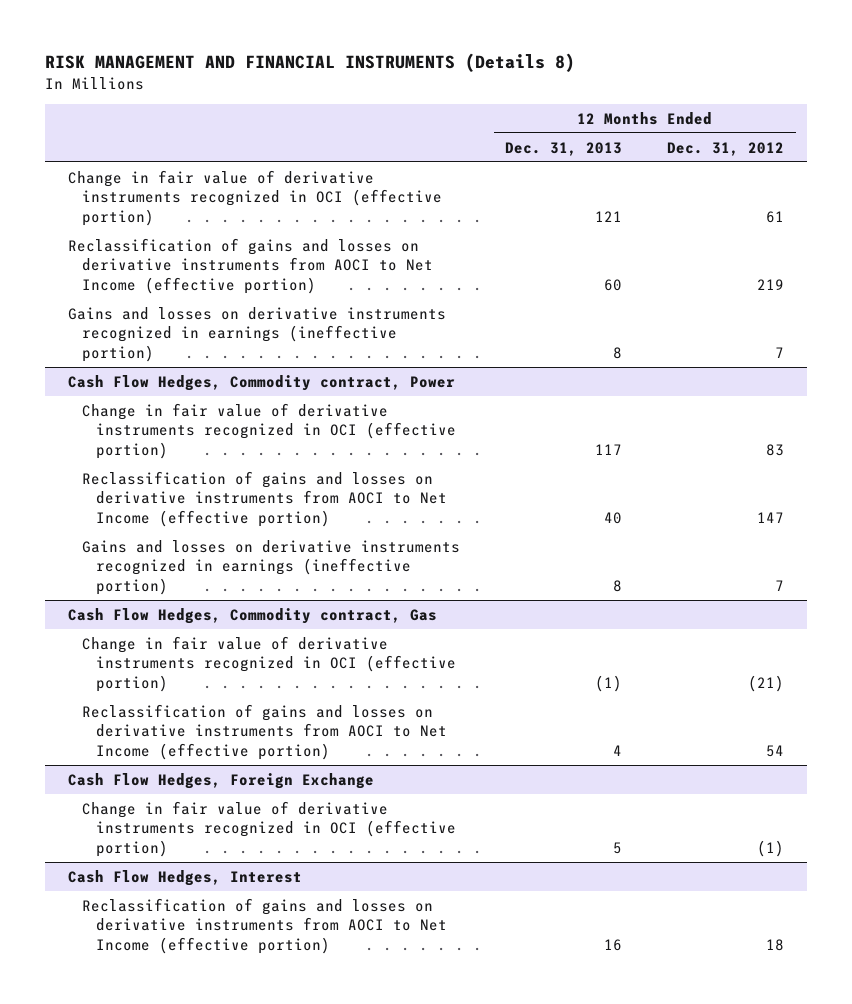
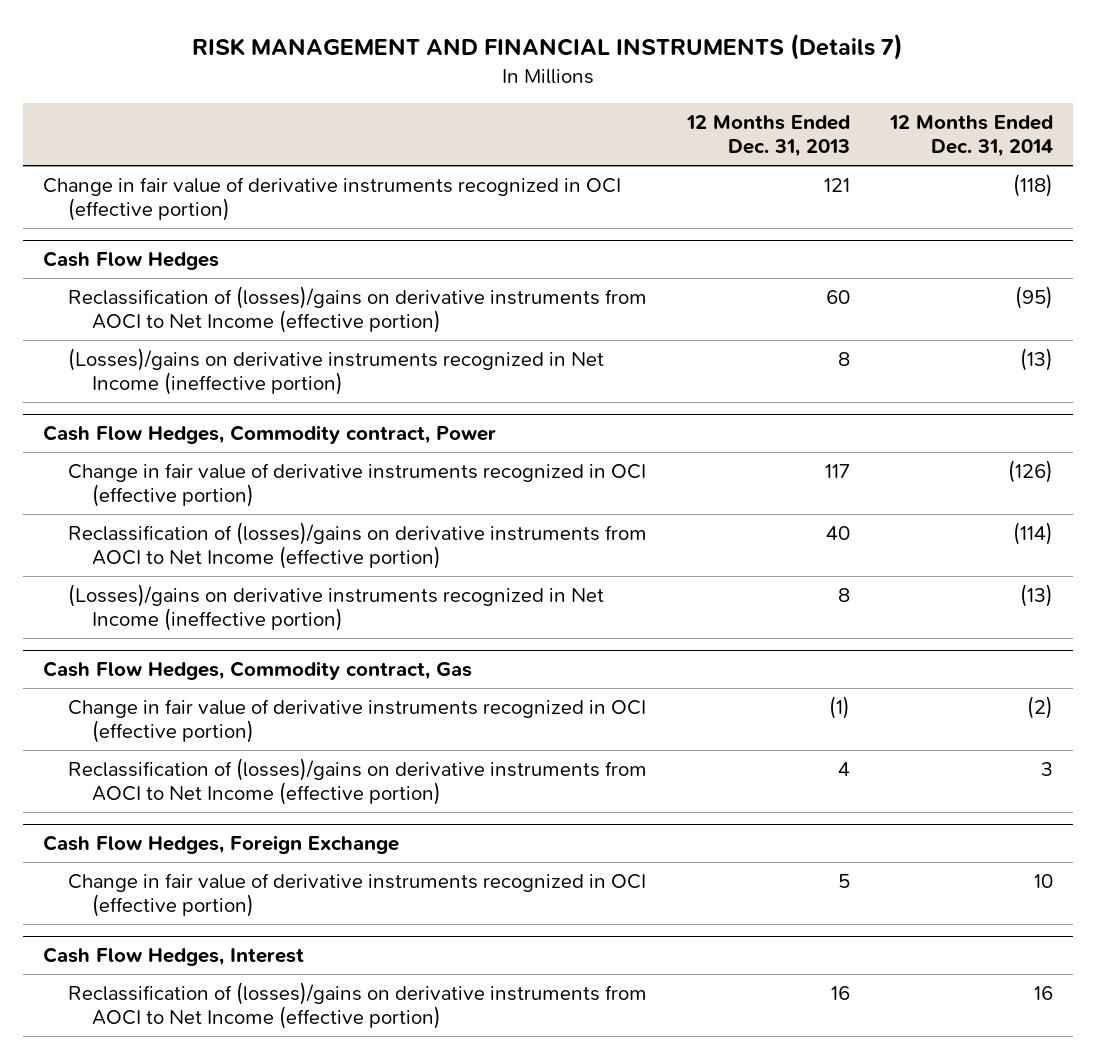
- RISK MANAGEMENT AND FINANCIAL INSTRUMENTS (Details 8)
+ RISK MANAGEMENT AND FINANCIAL INSTRUMENTS (Details 7)
- | 12 Months Ended Dec. 31, 2013 | 12 Months Ended Dec. 31, 2012
+ | 12 Months Ended Dec. 31, 2013 | 12 Months Ended Dec. 31, 2014
- Reclassification of gains and losses on derivative instruments from AOCI to Net Income (effective portion) | 60 | 219
- Gains and losses on derivative instruments recognized in earnings (ineffective portion) | 8 | 7
+ Cash Flow Hedges
+ Reclassification of (losses)/gains on derivative instruments from AOCI to Net Income (effective portion) | 60 | (95)
+ (Losses)/gains on derivative instruments recognized in Net Income (ineffective portion) | 8 | (13)
@ Cash Flow Hedges, Commodity contract, Power
- Reclassification of gains and losses on derivative instruments from AOCI to Net Income (effective portion) | 40 | 147
- Gains and losses on derivative instruments recognized in earnings (ineffective portion) | 8 | 7
+ Reclassification of (losses)/gains on derivative instruments from AOCI to Net Income (effective portion) | 40 | (114)
+ (Losses)/gains on derivative instruments recognized in Net Income (ineffective portion) | 8 | (13)
@ Cash Flow Hedges, Commodity contract, Gas
- Reclassification of gains and losses on derivative instruments from AOCI to Net Income (effective portion) | 4 | 54
+ Reclassification of (losses)/gains on derivative instruments from AOCI to Net Income (effective portion) | 4 | 3
@ Cash Flow Hedges, Interest
- Reclassification of gains and losses on derivative instruments from AOCI to Net Income (effective portion) | 16 | 18
+ Reclassification of (losses)/gains on derivative instruments from AOCI to Net Income (effective portion) | 16 | 16

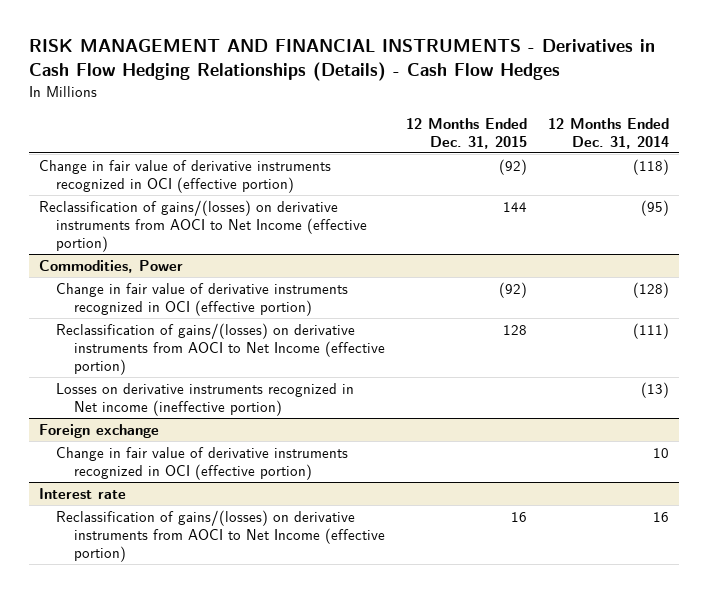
- RISK MANAGEMENT AND FINANCIAL INSTRUMENTS (Details 7)
+ RISK MANAGEMENT AND FINANCIAL INSTRUMENTS - Derivatives in Cash Flow Hedging Relationships (Details) - Cash Flow Hedges
- | 12 Months Ended Dec. 31, 2013 | 12 Months Ended Dec. 31, 2014
+ | 12 Months Ended Dec. 31, 2015 | 12 Months Ended Dec. 31, 2014
- Cash Flow Hedges
- Reclassification of (losses)/gains on derivative instruments from AOCI to Net Income (effective portion) | 60 | (95)
- (Losses)/gains on derivative instruments recognized in Net Income (ineffective portion) | 8 | (13)
- Cash Flow Hedges, Commodity contract, Power
- Change in fair value of derivative instruments recognized in OCI (effective portion) | 117 | (126)
- Reclassification of (losses)/gains on derivative instruments from AOCI to Net Income (effective portion) | 40 | (114)
- (Losses)/gains on derivative instruments recognized in Net Income (ineffective portion) | 8 | (13)
- Cash Flow Hedges, Commodity contract, Gas
- Change in fair value of derivative instruments recognized in OCI (effective portion) | (1) | (2)
- Reclassification of (losses)/gains on derivative instruments from AOCI to Net Income (effective portion) | 4 | 3
- Cash Flow Hedges, Foreign Exchange
+ Reclassification of gains/(losses) on derivative instruments from AOCI to Net Income (effective portion) | 144 | (95)
+ Commodities, Power
+ Change in fair value of derivative instruments recognized in OCI (effective portion) | (92) | (128)
+ Reclassification of gains/(losses) on derivative instruments from AOCI to Net Income (effective portion) | 128 | (111)
+ Losses on derivative instruments recognized in Net income (ineffective portion) | | (13)
+ Foreign exchange
- Cash Flow Hedges, Interest
- Reclassification of (losses)/gains on derivative instruments from AOCI to Net Income (effective portion) | 16 | 16
+ Interest rate
+ Reclassification of gains/(losses) on derivative instruments from AOCI to Net Income (effective portion) | 16 | 16

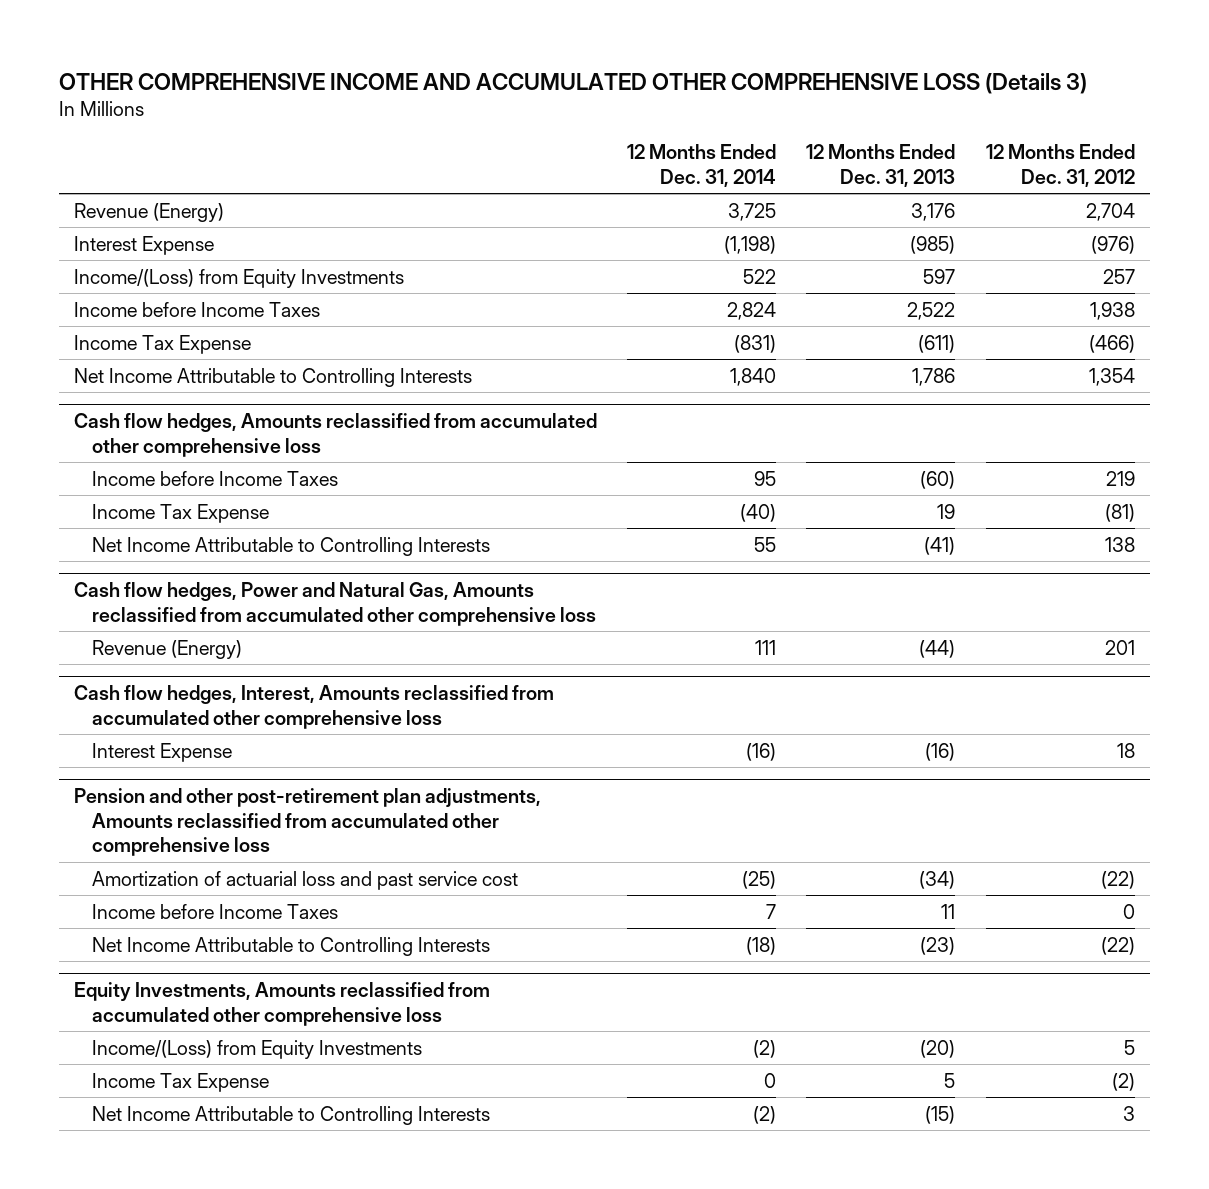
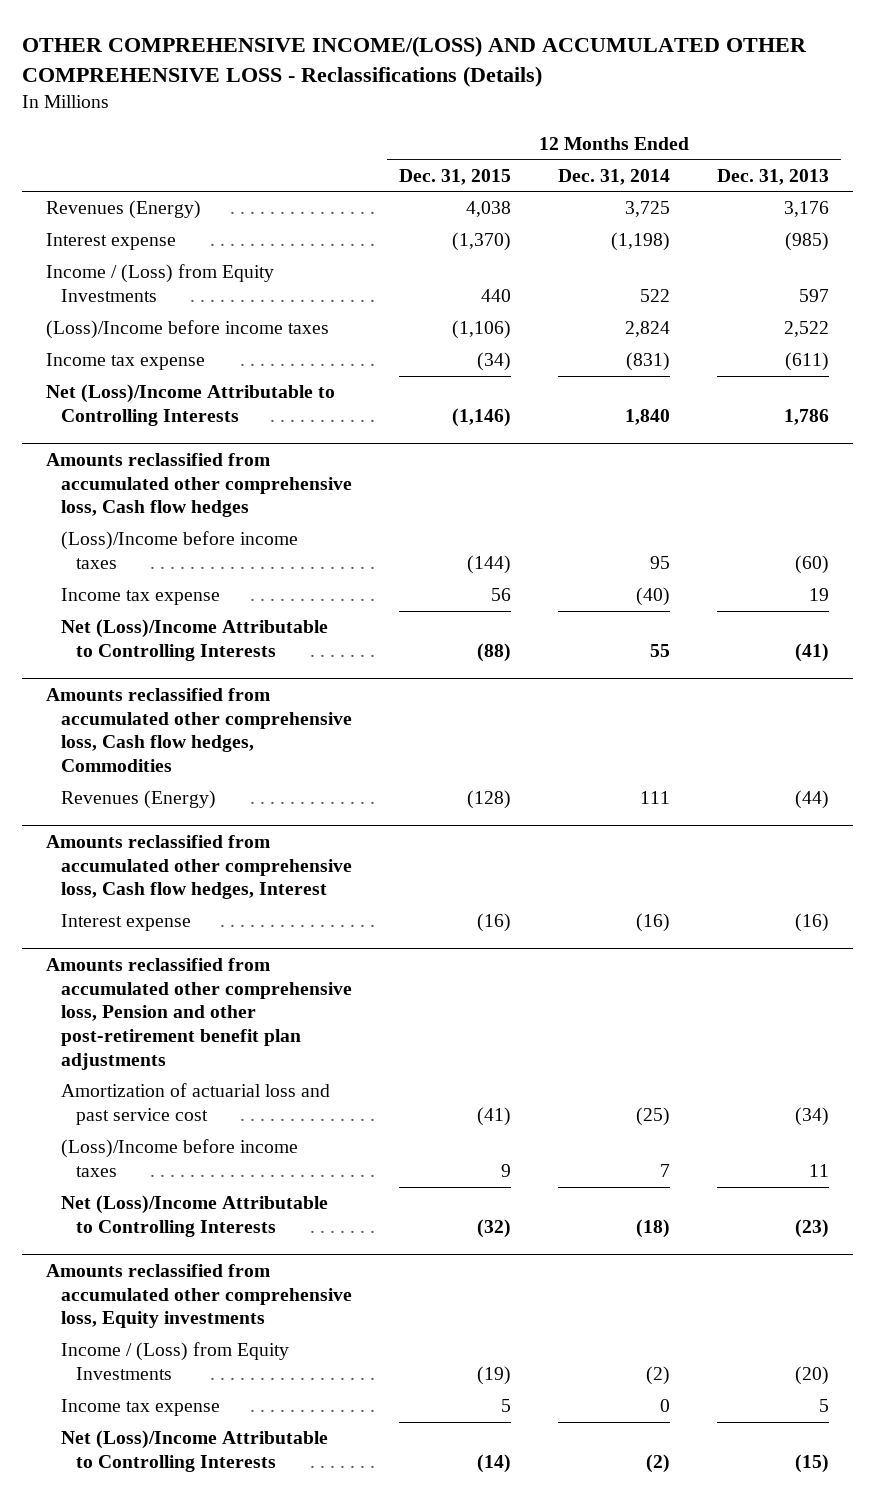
- OTHER COMPREHENSIVE INCOME AND ACCUMULATED OTHER COMPREHENSIVE LOSS (Details 3)
+ OTHER COMPREHENSIVE INCOME/(LOSS) AND ACCUMULATED OTHER COMPREHENSIVE LOSS - Reclassifications (Details)
- | 12 Months Ended Dec. 31, 2014 | 12 Months Ended Dec. 31, 2013 | 12 Months Ended Dec. 31, 2012
+ | 12 Months Ended Dec. 31, 2015 | 12 Months Ended Dec. 31, 2014 | 12 Months Ended Dec. 31, 2013
- Revenue (Energy) | 3,725 | 3,176 | 2,704
- Interest Expense | (1,198) | (985) | (976)
- Income/(Loss) from Equity Investments | 522 | 597 | 257
- Income before Income Taxes | 2,824 | 2,522 | 1,938
- Income Tax Expense | (831) | (611) | (466)
- Net Income Attributable to Controlling Interests | 1,840 | 1,786 | 1,354
- Cash flow hedges, Amounts reclassified from accumulated other comprehensive loss
- Income before Income Taxes | 95 | (60) | 219
- Income Tax Expense | (40) | 19 | (81)
- Net Income Attributable to Controlling Interests | 55 | (41) | 138
- Cash flow hedges, Power and Natural Gas, Amounts reclassified from accumulated other comprehensive loss
- Revenue (Energy) | 111 | (44) | 201
- Cash flow hedges, Interest, Amounts reclassified from accumulated other comprehensive loss
- Interest Expense | (16) | (16) | 18
- Pension and other post-retirement plan adjustments, Amounts reclassified from accumulated other comprehensive loss
+ Revenues (Energy) | 4,038 | 3,725 | 3,176
+ Interest expense | (1,370) | (1,198) | (985)
+ Income / (Loss) from Equity Investments | 440 | 522 | 597
+ (Loss)/Income before income taxes | (1,106) | 2,824 | 2,522
+ Income tax expense | (34) | (831) | (611)
+ Net (Loss)/Income Attributable to Controlling Interests | (1,146) | 1,840 | 1,786
+ Amounts reclassified from accumulated other comprehensive loss, Cash flow hedges
+ (Loss)/Income before income taxes | (144) | 95 | (60)
+ Income tax expense | 56 | (40) | 19
+ Net (Loss)/Income Attributable to Controlling Interests | (88) | 55 | (41)
+ Amounts reclassified from accumulated other comprehensive loss, Cash flow hedges, Commodities
+ Revenues (Energy) | (128) | 111 | (44)
+ Amounts reclassified from accumulated other comprehensive loss, Cash flow hedges, Interest
+ Interest expense | (16) | (16) | (16)
+ Amounts reclassified from accumulated other comprehensive loss, Pension and other post-retirement benefit plan adjustments
- Income before Income Taxes | 7 | 11 | 0
- Net Income Attributable to Controlling Interests | (18) | (23) | (22)
- Equity Investments, Amounts reclassified from accumulated other comprehensive loss
- Income/(Loss) from Equity Investments | (2) | (20) | 5
- Income Tax Expense | 0 | 5 | (2)
- Net Income Attributable to Controlling Interests | (2) | (15) | 3
+ (Loss)/Income before income taxes | 9 | 7 | 11
+ Net (Loss)/Income Attributable to Controlling Interests | (32) | (18) | (23)
+ Amounts reclassified from accumulated other comprehensive loss, Equity investments
+ Income / (Loss) from Equity Investments | (19) | (2) | (20)
+ Income tax expense | 5 | 0 | 5
+ Net (Loss)/Income Attributable to Controlling Interests | (14) | (2) | (15)

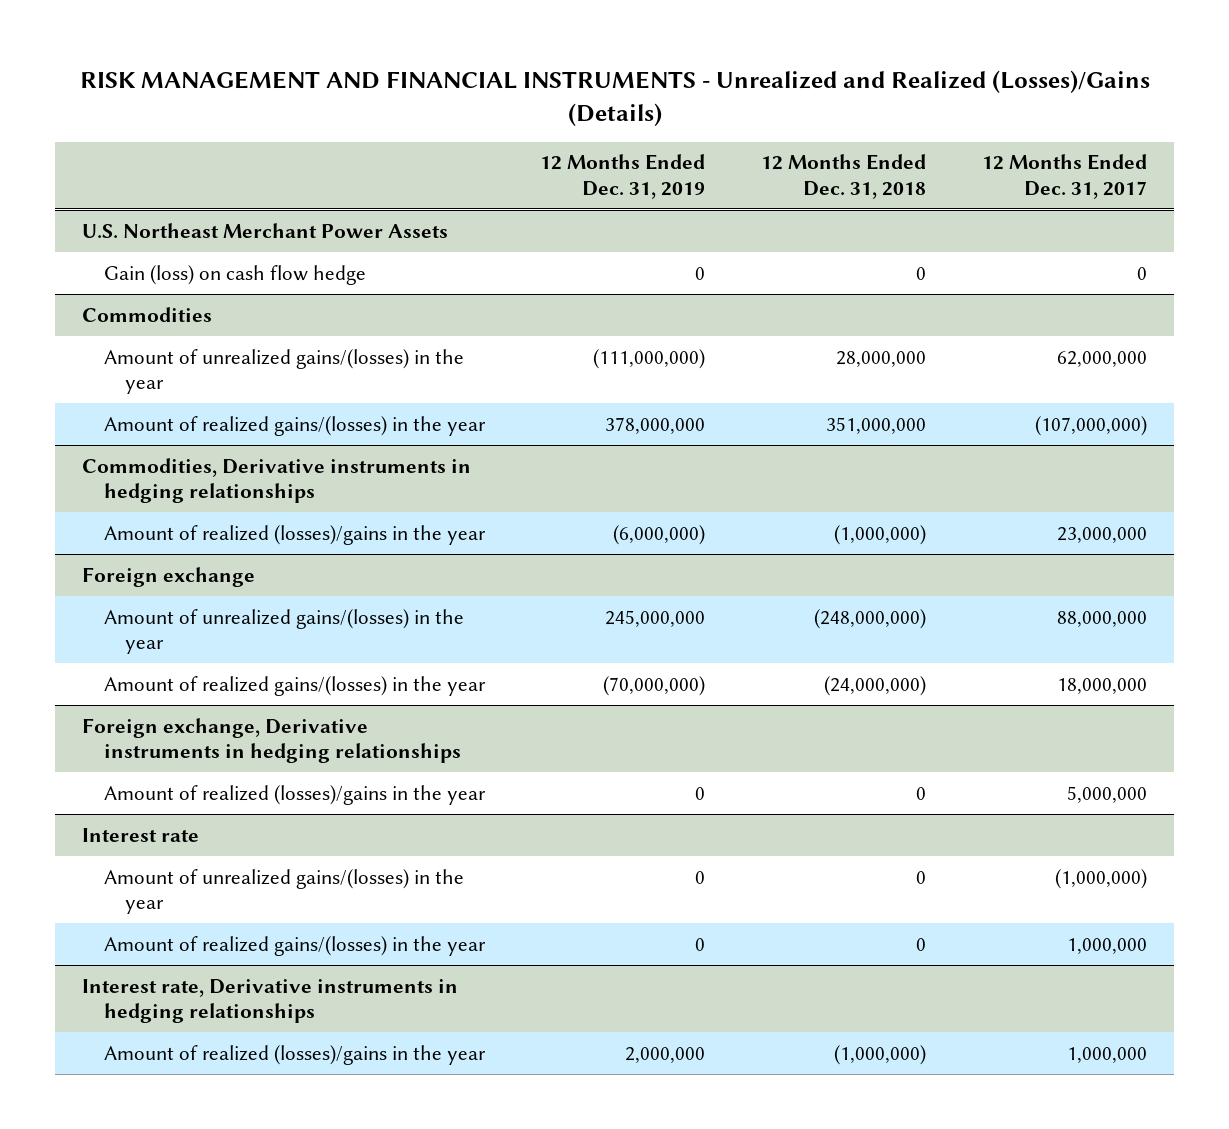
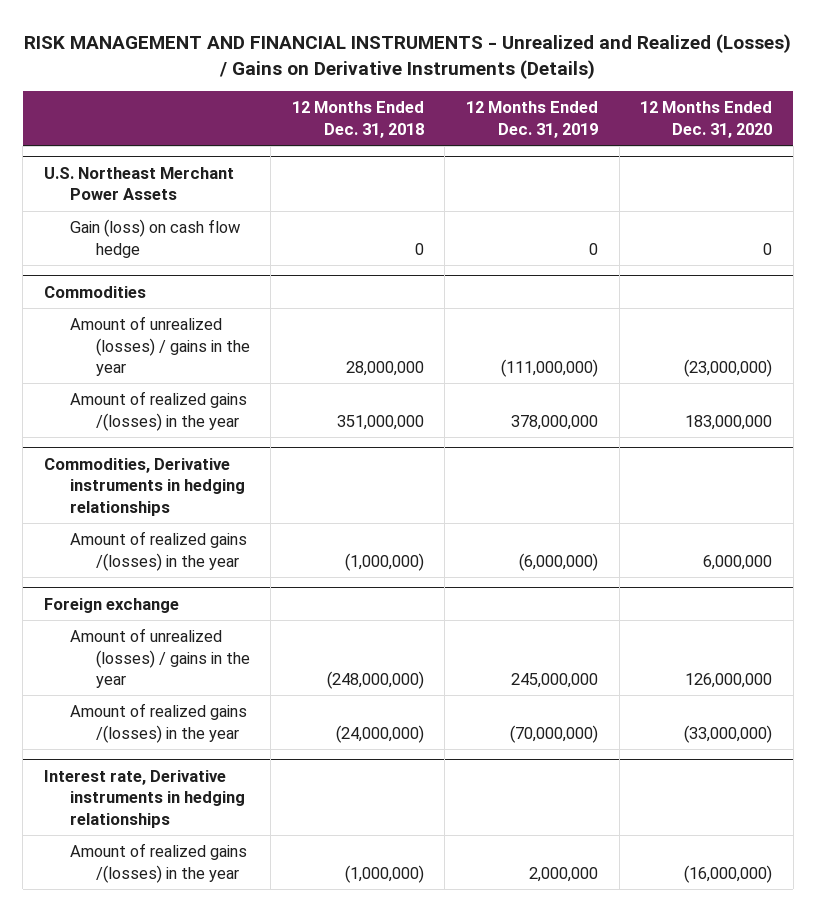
- RISK MANAGEMENT AND FINANCIAL INSTRUMENTS - Unrealized and Realized (Losses)/Gains (Details)
+ RISK MANAGEMENT AND FINANCIAL INSTRUMENTS - Unrealized and Realized (Losses) / Gains on Derivative Instruments (Details)
- | 12 Months Ended Dec. 31, 2019 | 12 Months Ended Dec. 31, 2018 | 12 Months Ended Dec. 31, 2017
+ | 12 Months Ended Dec. 31, 2018 | 12 Months Ended Dec. 31, 2019 | 12 Months Ended Dec. 31, 2020
@ Commodities
- Amount of unrealized gains/(losses) in the year | (111,000,000) | 28,000,000 | 62,000,000
- Amount of realized gains/(losses) in the year | 378,000,000 | 351,000,000 | (107,000,000)
+ Amount of unrealized (losses) / gains in the year | 28,000,000 | (111,000,000) | (23,000,000)
+ Amount of realized gains /(losses) in the year | 351,000,000 | 378,000,000 | 183,000,000
@ Commodities, Derivative instruments in hedging relationships
- Amount of realized (losses)/gains in the year | (6,000,000) | (1,000,000) | 23,000,000
+ Amount of realized gains /(losses) in the year | (1,000,000) | (6,000,000) | 6,000,000
@ Foreign exchange
- Amount of unrealized gains/(losses) in the year | 245,000,000 | (248,000,000) | 88,000,000
- Amount of realized gains/(losses) in the year | (70,000,000) | (24,000,000) | 18,000,000
- Foreign exchange, Derivative instruments in hedging relationships
- Amount of realized (losses)/gains in the year | 0 | 0 | 5,000,000
- Interest rate
- Amount of unrealized gains/(losses) in the year | 0 | 0 | (1,000,000)
- Amount of realized gains/(losses) in the year | 0 | 0 | 1,000,000
@ Foreign exchange
+ Amount of unrealized (losses) / gains in the year | (248,000,000) | 245,000,000 | 126,000,000
+ Amount of realized gains /(losses) in the year | (24,000,000) | (70,000,000) | (33,000,000)
@ Interest rate, Derivative instruments in hedging relationships
- Amount of realized (losses)/gains in the year | 2,000,000 | (1,000,000) | 1,000,000
+ Amount of realized gains /(losses) in the year | (1,000,000) | 2,000,000 | (16,000,000)

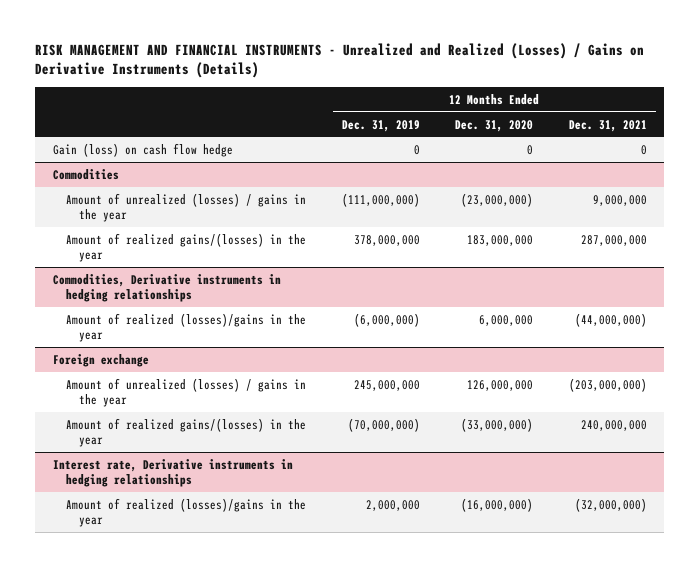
- | 12 Months Ended Dec. 31, 2018 | 12 Months Ended Dec. 31, 2019 | 12 Months Ended Dec. 31, 2020
+ | 12 Months Ended Dec. 31, 2019 | 12 Months Ended Dec. 31, 2020 | 12 Months Ended Dec. 31, 2021
- U.S. Northeast Merchant Power Assets
@ Commodities
- Amount of realized gains /(losses) in the year | 351,000,000 | 378,000,000 | 183,000,000
+ Amount of realized gains/(losses) in the year | 378,000,000 | 183,000,000 | 287,000,000
@ Commodities, Derivative instruments in hedging relationships
- Amount of realized gains /(losses) in the year | (1,000,000) | (6,000,000) | 6,000,000
+ Amount of realized (losses)/gains in the year | (6,000,000) | 6,000,000 | (44,000,000)
@ Foreign exchange
- Amount of realized gains /(losses) in the year | (24,000,000) | (70,000,000) | (33,000,000)
+ Amount of realized gains/(losses) in the year | (70,000,000) | (33,000,000) | 240,000,000
@ Interest rate, Derivative instruments in hedging relationships
- Amount of realized gains /(losses) in the year | (1,000,000) | 2,000,000 | (16,000,000)
+ Amount of realized (losses)/gains in the year | 2,000,000 | (16,000,000) | (32,000,000)

